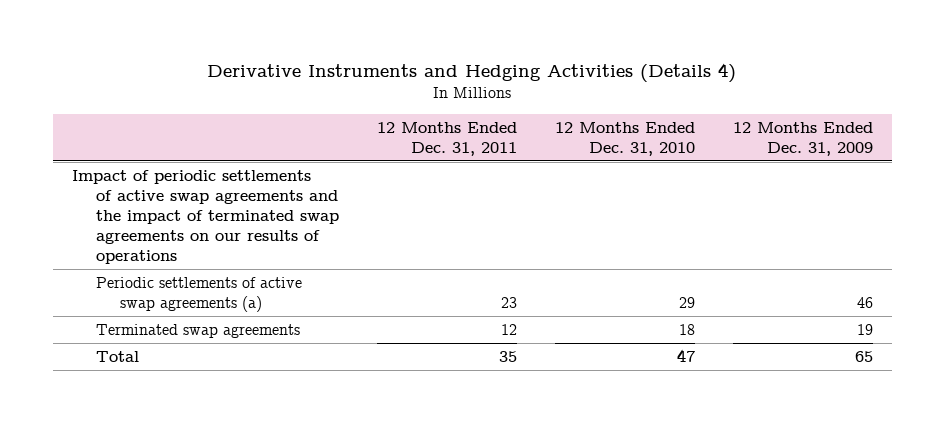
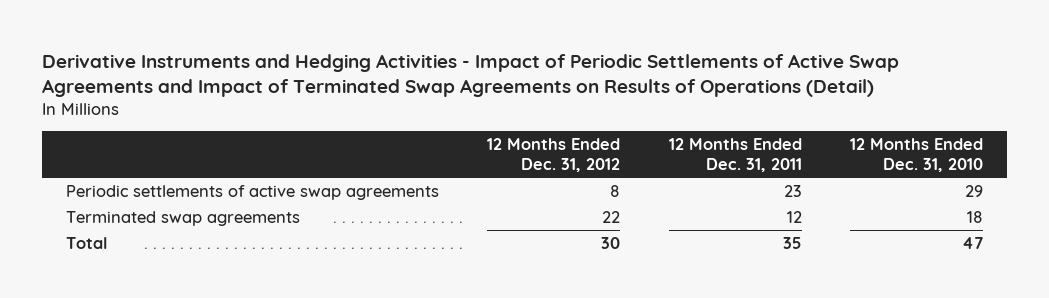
- Derivative Instruments and Hedging Activities (Details 4)
+ Derivative Instruments and Hedging Activities - Impact of Periodic Settlements of Active Swap Agreements and Impact of Terminated Swap Agreements on Results of Operations (Detail)
- | 12 Months Ended Dec. 31, 2011 | 12 Months Ended Dec. 31, 2010 | 12 Months Ended Dec. 31, 2009
+ | 12 Months Ended Dec. 31, 2012 | 12 Months Ended Dec. 31, 2011 | 12 Months Ended Dec. 31, 2010
- Impact of periodic settlements of active swap agreements and the impact of terminated swap agreements on our results of operations
- Periodic settlements of active swap agreements (a) | 23 | 29 | 46
+ Periodic settlements of active swap agreements | 8 | 23 | 29

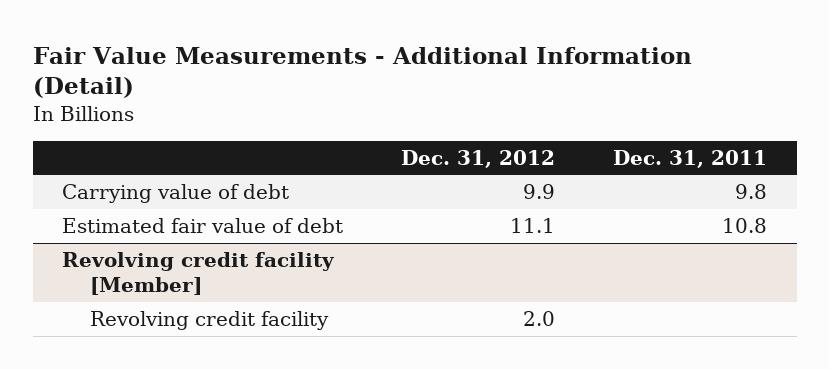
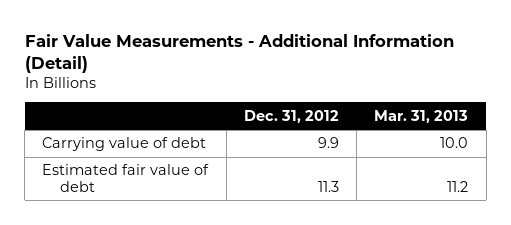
- | Dec. 31, 2012 | Dec. 31, 2011
+ | Dec. 31, 2012 | Mar. 31, 2013
- Estimated fair value of debt | 11.1 | 10.8
- Revolving credit facility [Member]
- Revolving credit facility | 2.0 |
+ Estimated fair value of debt | 11.3 | 11.2

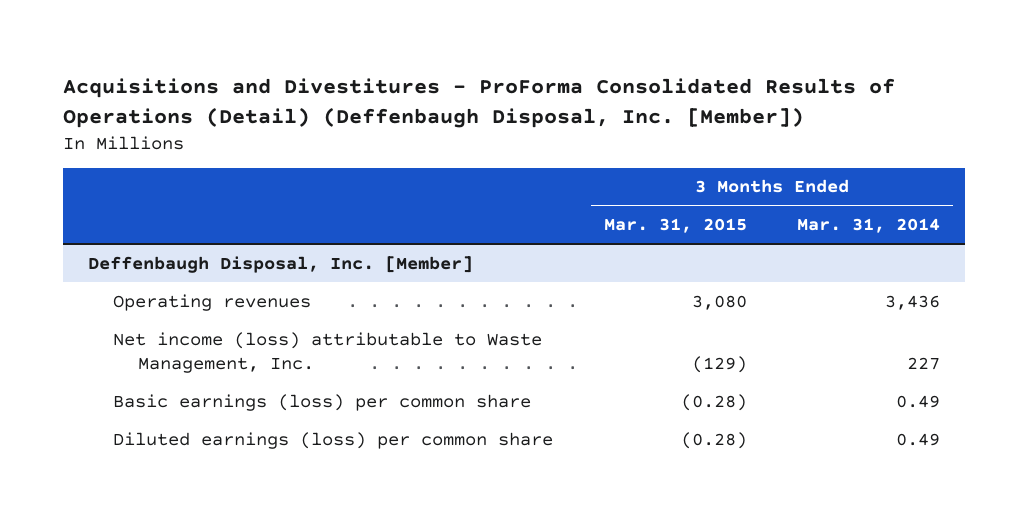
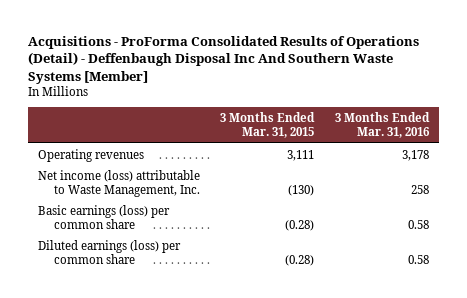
- Acquisitions and Divestitures - ProForma Consolidated Results of Operations (Detail) (Deffenbaugh Disposal, Inc. [Member])
+ Acquisitions - ProForma Consolidated Results of Operations (Detail) - Deffenbaugh Disposal Inc And Southern Waste Systems [Member]
- | 3 Months Ended Mar. 31, 2015 | 3 Months Ended Mar. 31, 2014
+ | 3 Months Ended Mar. 31, 2015 | 3 Months Ended Mar. 31, 2016
- Deffenbaugh Disposal, Inc. [Member]
- Operating revenues | 3,080 | 3,436
- Net income (loss) attributable to Waste Management, Inc. | (129) | 227
+ Operating revenues | 3,111 | 3,178
+ Net income (loss) attributable to Waste Management, Inc. | (130) | 258

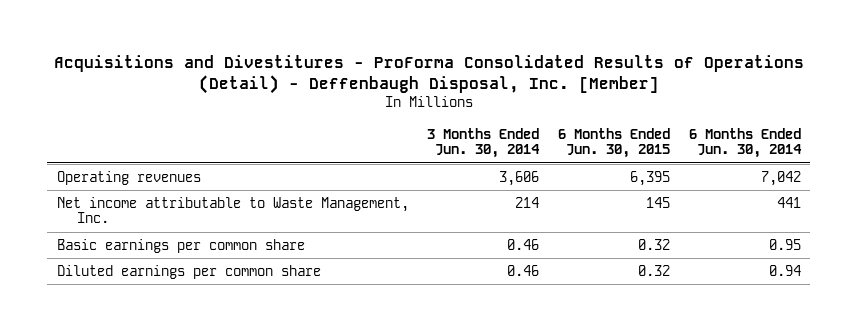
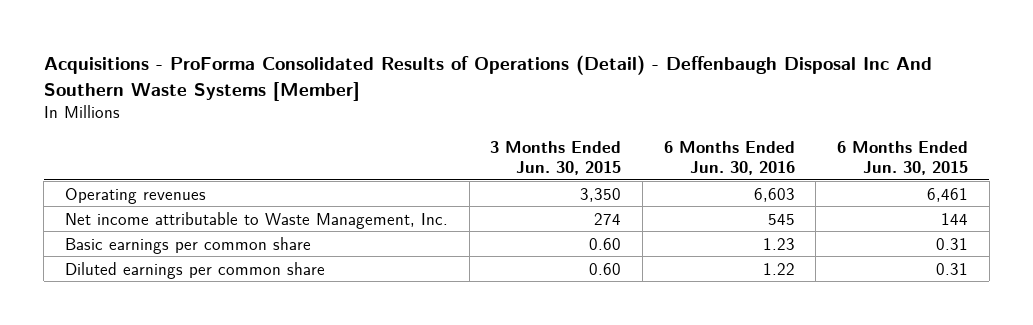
- Acquisitions and Divestitures - ProForma Consolidated Results of Operations (Detail) - Deffenbaugh Disposal, Inc. [Member]
+ Acquisitions - ProForma Consolidated Results of Operations (Detail) - Deffenbaugh Disposal Inc And Southern Waste Systems [Member]
- | 3 Months Ended Jun. 30, 2014 | 6 Months Ended Jun. 30, 2015 | 6 Months Ended Jun. 30, 2014
+ | 3 Months Ended Jun. 30, 2015 | 6 Months Ended Jun. 30, 2016 | 6 Months Ended Jun. 30, 2015
- Operating revenues | 3,606 | 6,395 | 7,042
- Net income attributable to Waste Management, Inc. | 214 | 145 | 441
- Basic earnings per common share | 0.46 | 0.32 | 0.95
- Diluted earnings per common share | 0.46 | 0.32 | 0.94
+ Operating revenues | 3,350 | 6,603 | 6,461
+ Net income attributable to Waste Management, Inc. | 274 | 545 | 144
+ Basic earnings per common share | 0.60 | 1.23 | 0.31
+ Diluted earnings per common share | 0.60 | 1.22 | 0.31

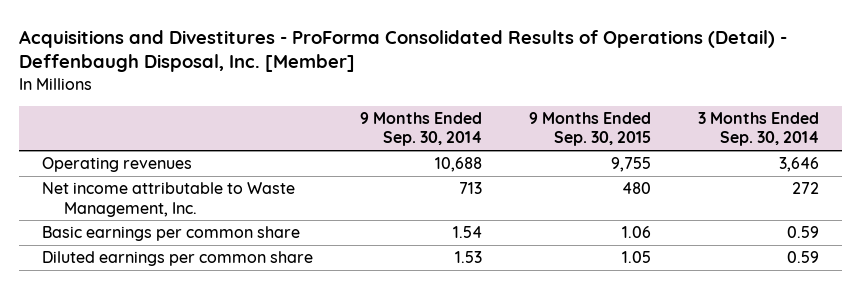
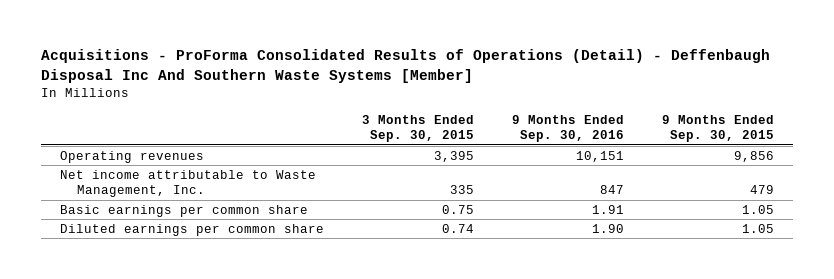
- Acquisitions and Divestitures - ProForma Consolidated Results of Operations (Detail) - Deffenbaugh Disposal, Inc. [Member]
+ Acquisitions - ProForma Consolidated Results of Operations (Detail) - Deffenbaugh Disposal Inc And Southern Waste Systems [Member]
- | 9 Months Ended Sep. 30, 2014 | 9 Months Ended Sep. 30, 2015 | 3 Months Ended Sep. 30, 2014
+ | 3 Months Ended Sep. 30, 2015 | 9 Months Ended Sep. 30, 2016 | 9 Months Ended Sep. 30, 2015
- Operating revenues | 10,688 | 9,755 | 3,646
- Net income attributable to Waste Management, Inc. | 713 | 480 | 272
- Basic earnings per common share | 1.54 | 1.06 | 0.59
+ Operating revenues | 3,395 | 10,151 | 9,856
+ Net income attributable to Waste Management, Inc. | 335 | 847 | 479
+ Basic earnings per common share | 0.75 | 1.91 | 1.05

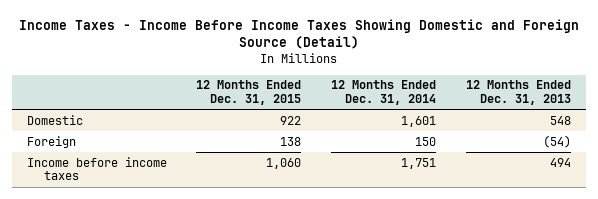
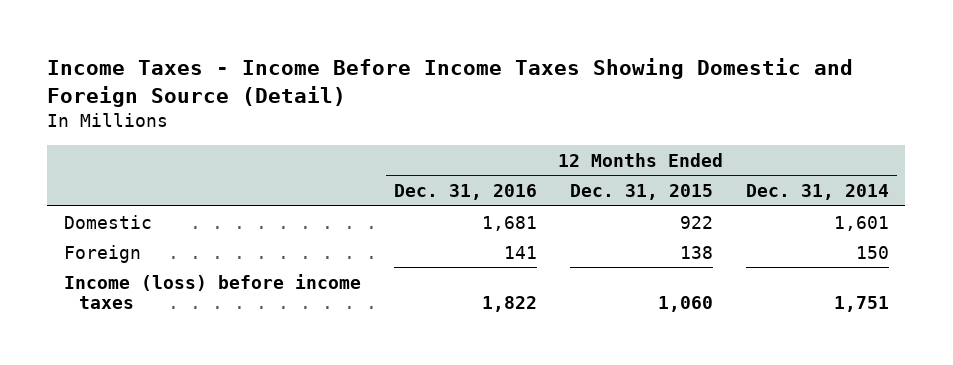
- | 12 Months Ended Dec. 31, 2015 | 12 Months Ended Dec. 31, 2014 | 12 Months Ended Dec. 31, 2013
+ | 12 Months Ended Dec. 31, 2016 | 12 Months Ended Dec. 31, 2015 | 12 Months Ended Dec. 31, 2014
- Income before income taxes | 1,060 | 1,751 | 494
+ Income (loss) before income taxes | 1,822 | 1,060 | 1,751

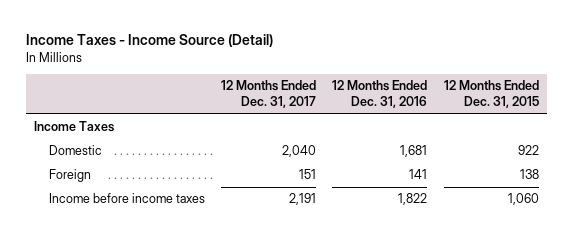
- Income Taxes - Income Before Income Taxes Showing Domestic and Foreign Source (Detail)
+ Income Taxes - Income Source (Detail)
- | 12 Months Ended Dec. 31, 2016 | 12 Months Ended Dec. 31, 2015 | 12 Months Ended Dec. 31, 2014
+ | 12 Months Ended Dec. 31, 2017 | 12 Months Ended Dec. 31, 2016 | 12 Months Ended Dec. 31, 2015
+ Income Taxes
- Income (loss) before income taxes | 1,822 | 1,060 | 1,751
+ Income before income taxes | 2,191 | 1,822 | 1,060

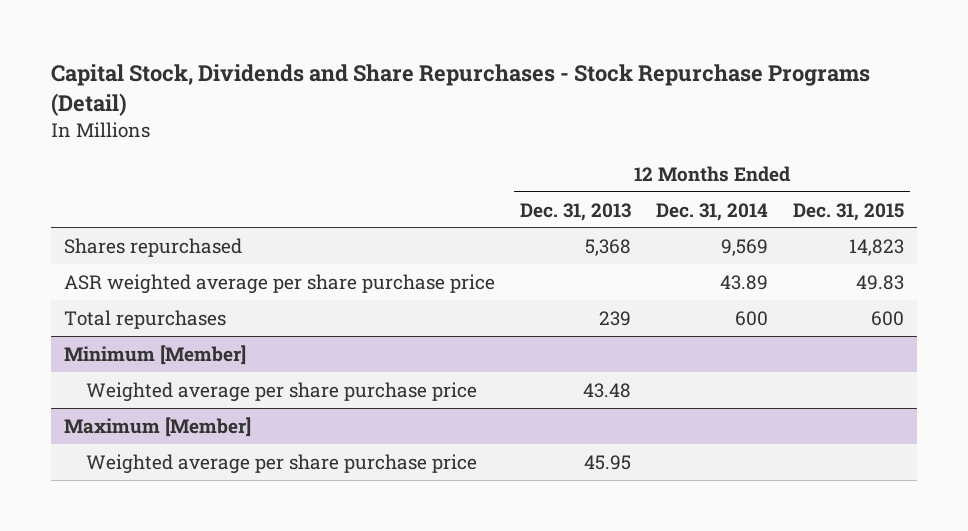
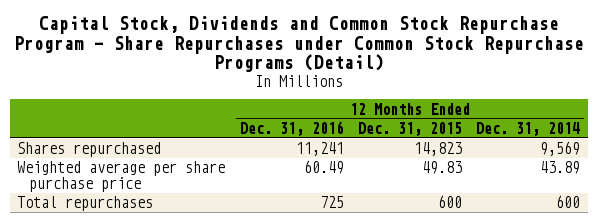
- Capital Stock, Dividends and Share Repurchases - Stock Repurchase Programs (Detail)
+ Capital Stock, Dividends and Common Stock Repurchase Program - Share Repurchases under Common Stock Repurchase Programs (Detail)
- | 12 Months Ended Dec. 31, 2013 | 12 Months Ended Dec. 31, 2014 | 12 Months Ended Dec. 31, 2015
+ | 12 Months Ended Dec. 31, 2016 | 12 Months Ended Dec. 31, 2015 | 12 Months Ended Dec. 31, 2014
- ASR weighted average per share purchase price | | 43.89 | 49.83
+ Weighted average per share purchase price | 60.49 | 49.83 | 43.89
- Minimum [Member]
- Weighted average per share purchase price | 43.48 | |
- Maximum [Member]
- Weighted average per share purchase price | 45.95 | |

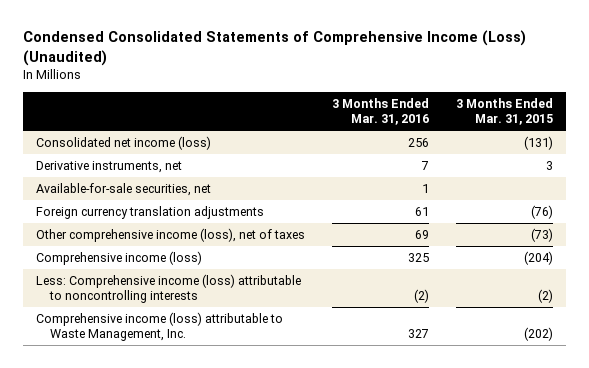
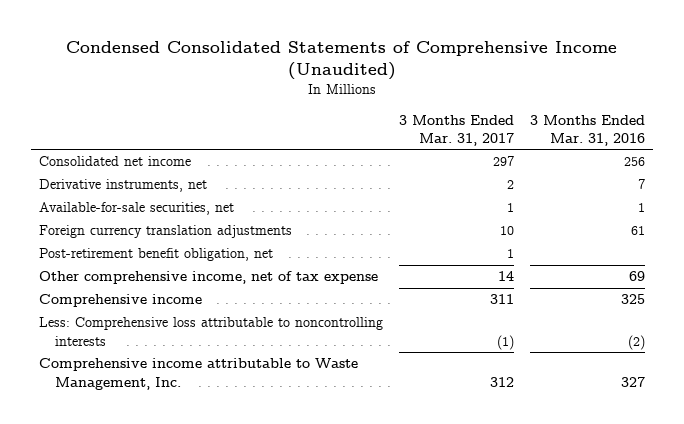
- Condensed Consolidated Statements of Comprehensive Income (Loss) (Unaudited)
+ Condensed Consolidated Statements of Comprehensive Income (Unaudited)
- | 3 Months Ended Mar. 31, 2016 | 3 Months Ended Mar. 31, 2015
+ | 3 Months Ended Mar. 31, 2017 | 3 Months Ended Mar. 31, 2016
- Consolidated net income (loss) | 256 | (131)
+ Consolidated net income | 297 | 256
- Other comprehensive income (loss), net of taxes | 69 | (73)
- Comprehensive income (loss) | 325 | (204)
- Less: Comprehensive income (loss) attributable to noncontrolling interests | (2) | (2)
- Comprehensive income (loss) attributable to Waste Management, Inc. | 327 | (202)
+ Post-retirement benefit obligation, net | 1 |
+ Other comprehensive income, net of tax expense | 14 | 69
+ Comprehensive income | 311 | 325
+ Less: Comprehensive loss attributable to noncontrolling interests | (1) | (2)
+ Comprehensive income attributable to Waste Management, Inc. | 312 | 327

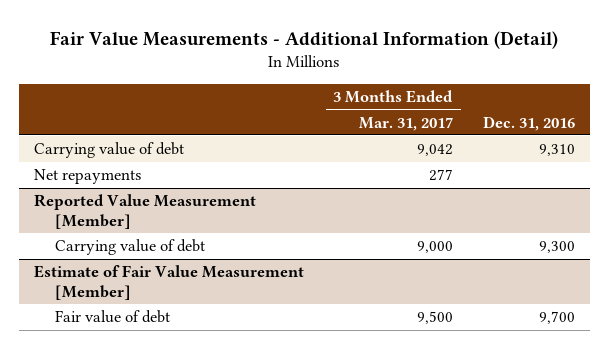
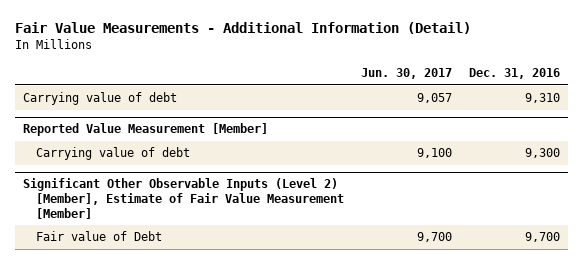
- | 3 Months Ended Mar. 31, 2017 | Dec. 31, 2016
+ | Jun. 30, 2017 | Dec. 31, 2016
- Net repayments | 277 |
- Estimate of Fair Value Measurement [Member]
- Fair value of debt | 9,500 | 9,700
+ Significant Other Observable Inputs (Level 2) [Member], Estimate of Fair Value Measurement [Member]
+ Fair value of Debt | 9,700 | 9,700

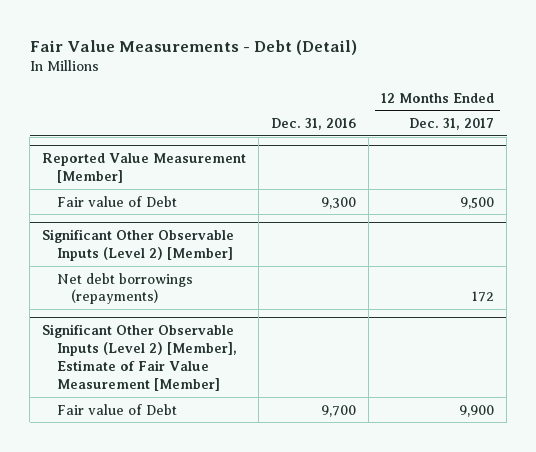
- Fair Value Measurements - Additional Information (Detail)
+ Fair Value Measurements - Debt (Detail)
- | Jun. 30, 2017 | Dec. 31, 2016
+ | Dec. 31, 2016 | 12 Months Ended Dec. 31, 2017
- Carrying value of debt | 9,057 | 9,310
@ Reported Value Measurement [Member]
- Carrying value of debt | 9,100 | 9,300
+ Fair value of Debt | 9,300 | 9,500
+ Significant Other Observable Inputs (Level 2) [Member]
+ Net debt borrowings (repayments) | | 172

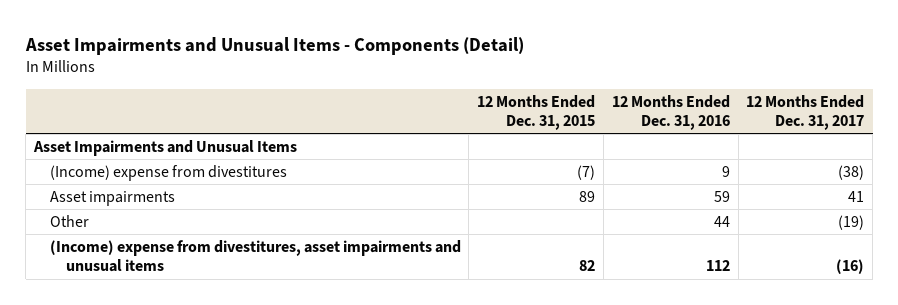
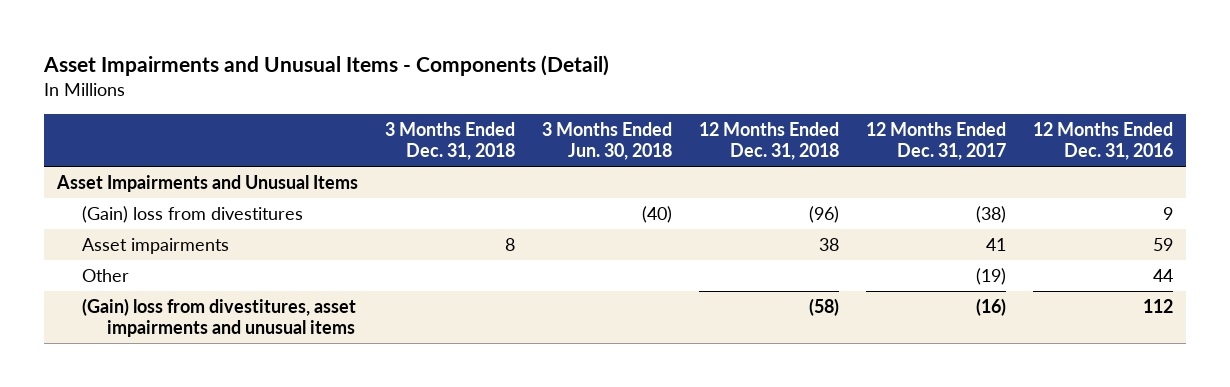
- | 12 Months Ended Dec. 31, 2015 | 12 Months Ended Dec. 31, 2016 | 12 Months Ended Dec. 31, 2017
+ | 3 Months Ended Dec. 31, 2018 | 3 Months Ended Jun. 30, 2018 | 12 Months Ended Dec. 31, 2018 | 12 Months Ended Dec. 31, 2017 | 12 Months Ended Dec. 31, 2016
- (Income) expense from divestitures | (7) | 9 | (38)
+ (Gain) loss from divestitures | | (40) | (96) | (38) | 9
- (Income) expense from divestitures, asset impairments and unusual items | 82 | 112 | (16)
+ (Gain) loss from divestitures, asset impairments and unusual items | | | (58) | (16) | 112

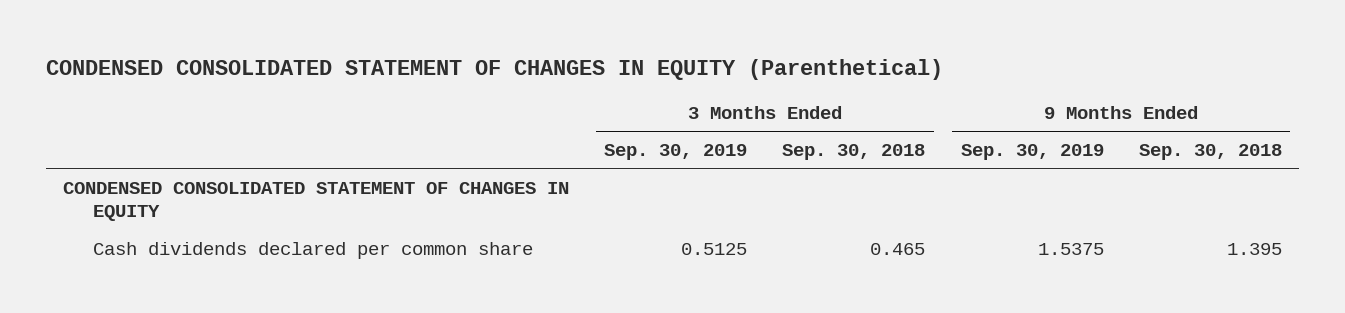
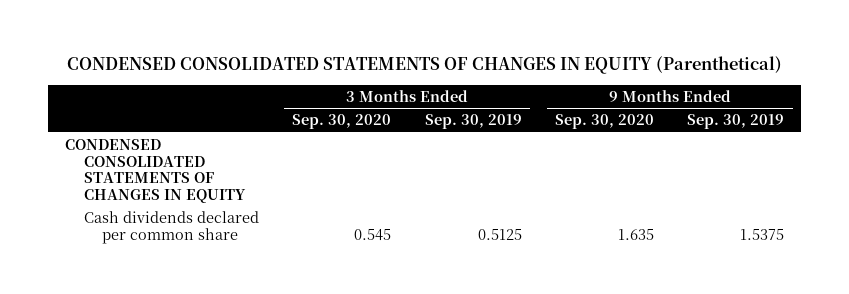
- CONDENSED CONSOLIDATED STATEMENT OF CHANGES IN EQUITY (Parenthetical)
+ CONDENSED CONSOLIDATED STATEMENTS OF CHANGES IN EQUITY (Parenthetical)
- | 3 Months Ended Sep. 30, 2019 | 3 Months Ended Sep. 30, 2018 | 9 Months Ended Sep. 30, 2019 | 9 Months Ended Sep. 30, 2018
+ | 3 Months Ended Sep. 30, 2020 | 3 Months Ended Sep. 30, 2019 | 9 Months Ended Sep. 30, 2020 | 9 Months Ended Sep. 30, 2019
- CONDENSED CONSOLIDATED STATEMENT OF CHANGES IN EQUITY
+ CONDENSED CONSOLIDATED STATEMENTS OF CHANGES IN EQUITY

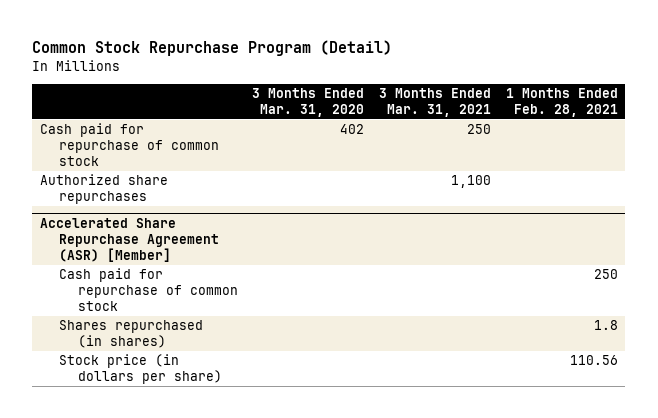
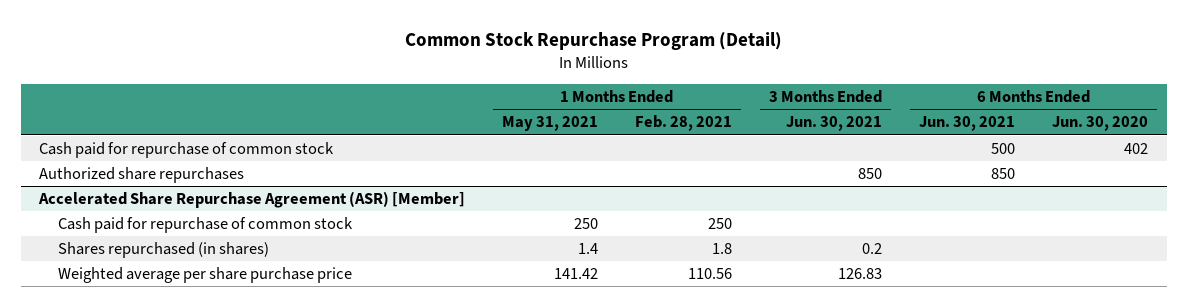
- | 3 Months Ended Mar. 31, 2020 | 3 Months Ended Mar. 31, 2021 | 1 Months Ended Feb. 28, 2021
+ | 1 Months Ended May 31, 2021 | 1 Months Ended Feb. 28, 2021 | 3 Months Ended Jun. 30, 2021 | 6 Months Ended Jun. 30, 2021 | 6 Months Ended Jun. 30, 2020
@ Accelerated Share Repurchase Agreement (ASR) [Member]
- Stock price (in dollars per share) | | | 110.56
+ Weighted average per share purchase price | 141.42 | 110.56 | 126.83 | |

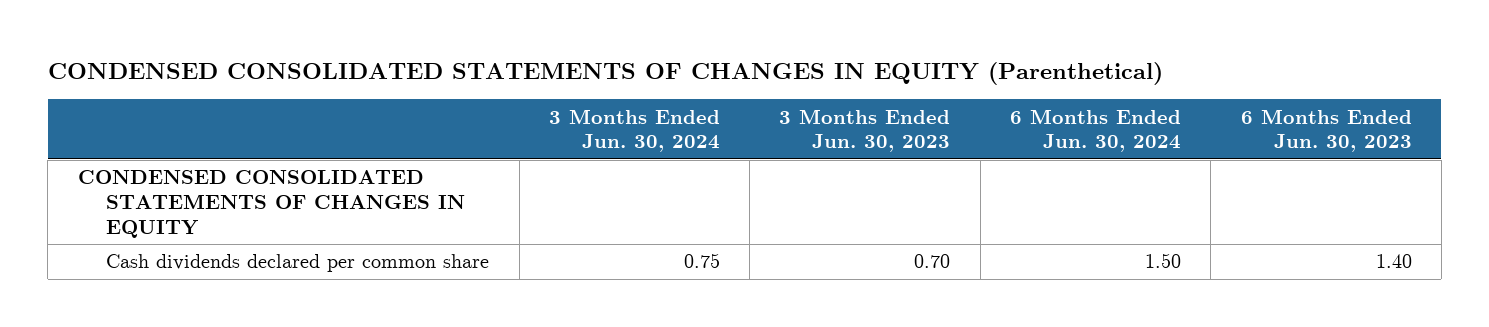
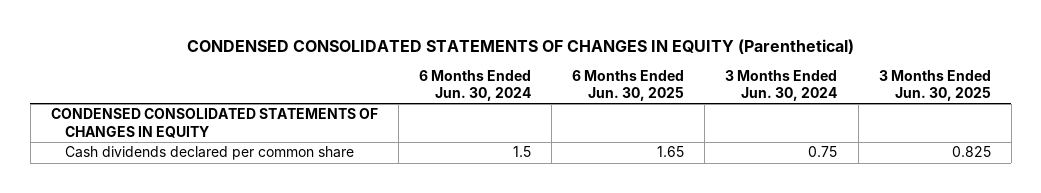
- | 3 Months Ended Jun. 30, 2024 | 3 Months Ended Jun. 30, 2023 | 6 Months Ended Jun. 30, 2024 | 6 Months Ended Jun. 30, 2023
+ | 6 Months Ended Jun. 30, 2024 | 6 Months Ended Jun. 30, 2025 | 3 Months Ended Jun. 30, 2024 | 3 Months Ended Jun. 30, 2025
- Cash dividends declared per common share | 0.75 | 0.70 | 1.50 | 1.40
+ Cash dividends declared per common share | 1.5 | 1.65 | 0.75 | 0.825

